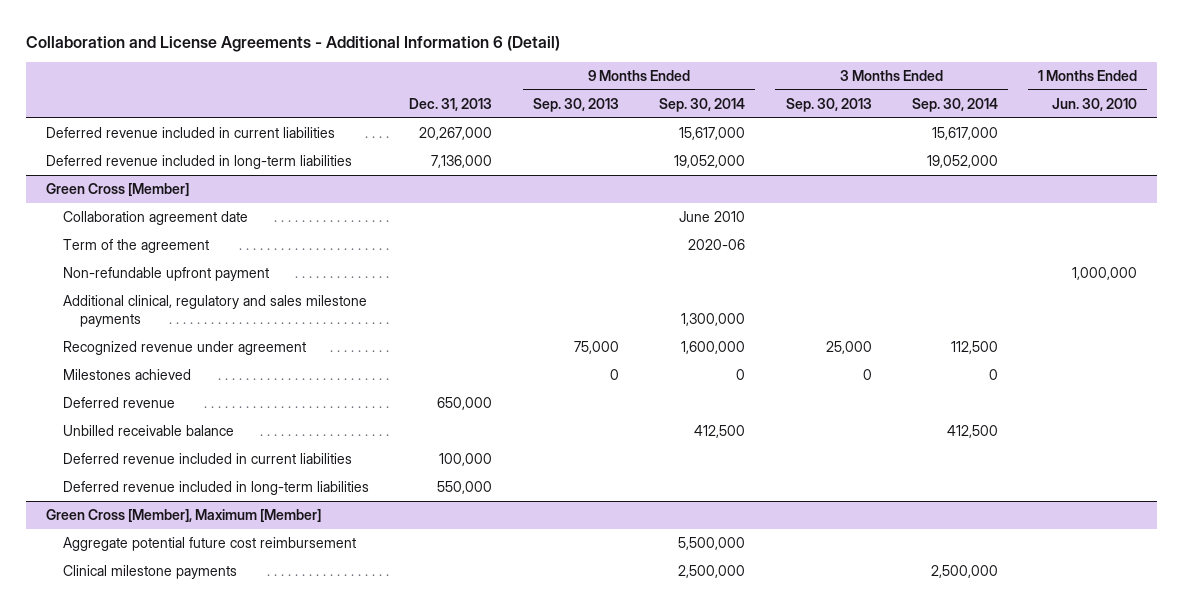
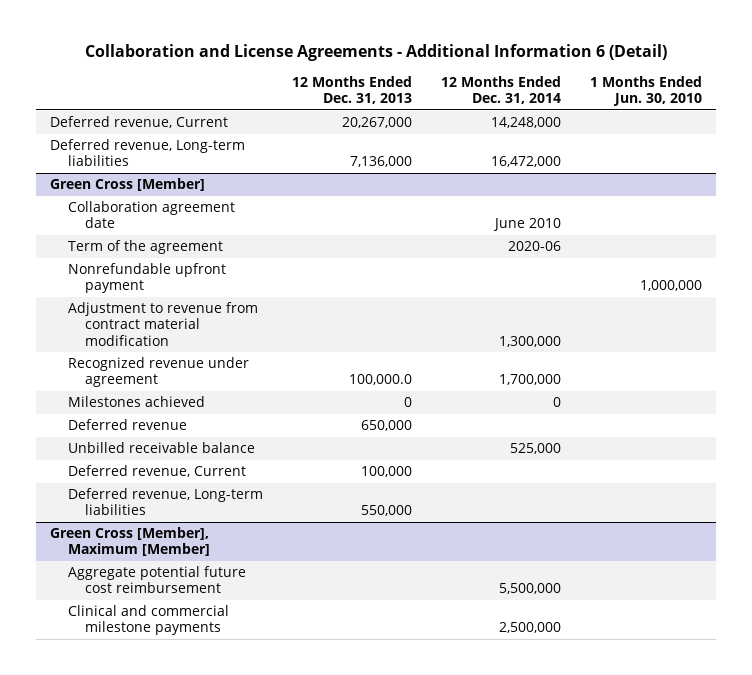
- | Dec. 31, 2013 | 9 Months Ended Sep. 30, 2013 | 9 Months Ended Sep. 30, 2014 | 3 Months Ended Sep. 30, 2013 | 3 Months Ended Sep. 30, 2014 | 1 Months Ended Jun. 30, 2010
+ | 12 Months Ended Dec. 31, 2013 | 12 Months Ended Dec. 31, 2014 | 1 Months Ended Jun. 30, 2010
- Deferred revenue included in current liabilities | 20,267,000 | | 15,617,000 | | 15,617,000 |
- Deferred revenue included in long-term liabilities | 7,136,000 | | 19,052,000 | | 19,052,000 |
+ Deferred revenue, Current | 20,267,000 | 14,248,000 |
+ Deferred revenue, Long-term liabilities | 7,136,000 | 16,472,000 |
@ Green Cross [Member]
- Non-refundable upfront payment | | | | | | 1,000,000
- Additional clinical, regulatory and sales milestone payments | | | 1,300,000 | | |
+ Nonrefundable upfront payment | | | 1,000,000
+ Adjustment to revenue from contract material modification | | 1,300,000 |
- Deferred revenue included in current liabilities | 100,000 | | | | |
- Deferred revenue included in long-term liabilities | 550,000 | | | | |
+ Deferred revenue, Current | 100,000 | |
+ Deferred revenue, Long-term liabilities | 550,000 | |
@ Green Cross [Member], Maximum [Member]
- Clinical milestone payments | | | 2,500,000 | | 2,500,000 |
+ Clinical and commercial milestone payments | | 2,500,000 |

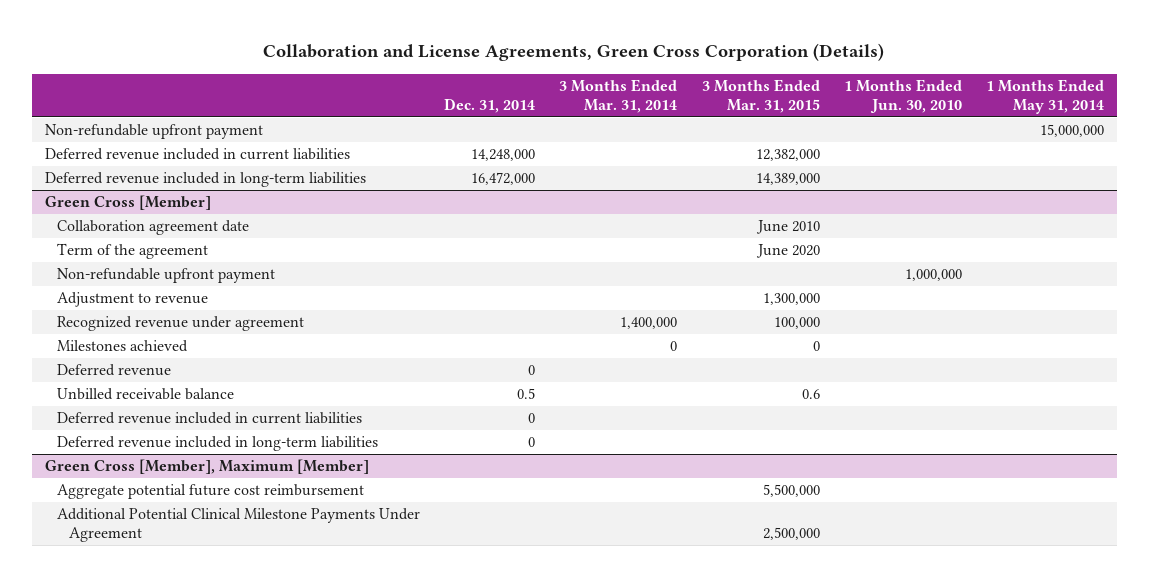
- Collaboration and License Agreements - Additional Information 6 (Detail)
+ Collaboration and License Agreements, Green Cross Corporation (Details)
- | 12 Months Ended Dec. 31, 2013 | 12 Months Ended Dec. 31, 2014 | 1 Months Ended Jun. 30, 2010
+ | Dec. 31, 2014 | 3 Months Ended Mar. 31, 2014 | 3 Months Ended Mar. 31, 2015 | 1 Months Ended Jun. 30, 2010 | 1 Months Ended May 31, 2014
- Deferred revenue, Current | 20,267,000 | 14,248,000 |
- Deferred revenue, Long-term liabilities | 7,136,000 | 16,472,000 |
+ Non-refundable upfront payment | | | | | 15,000,000
+ Deferred revenue included in current liabilities | 14,248,000 | | 12,382,000 | |
+ Deferred revenue included in long-term liabilities | 16,472,000 | | 14,389,000 | |
@ Green Cross [Member]
- Nonrefundable upfront payment | | | 1,000,000
- Adjustment to revenue from contract material modification | | 1,300,000 |
+ Non-refundable upfront payment | | | | 1,000,000 |
+ Adjustment to revenue | | | 1,300,000 | |
- Deferred revenue, Current | 100,000 | |
- Deferred revenue, Long-term liabilities | 550,000 | |
+ Deferred revenue included in current liabilities | 0 | | | |
+ Deferred revenue included in long-term liabilities | 0 | | | |
@ Green Cross [Member], Maximum [Member]
- Clinical and commercial milestone payments | | 2,500,000 |
+ Additional Potential Clinical Milestone Payments Under Agreement | | | 2,500,000 | |

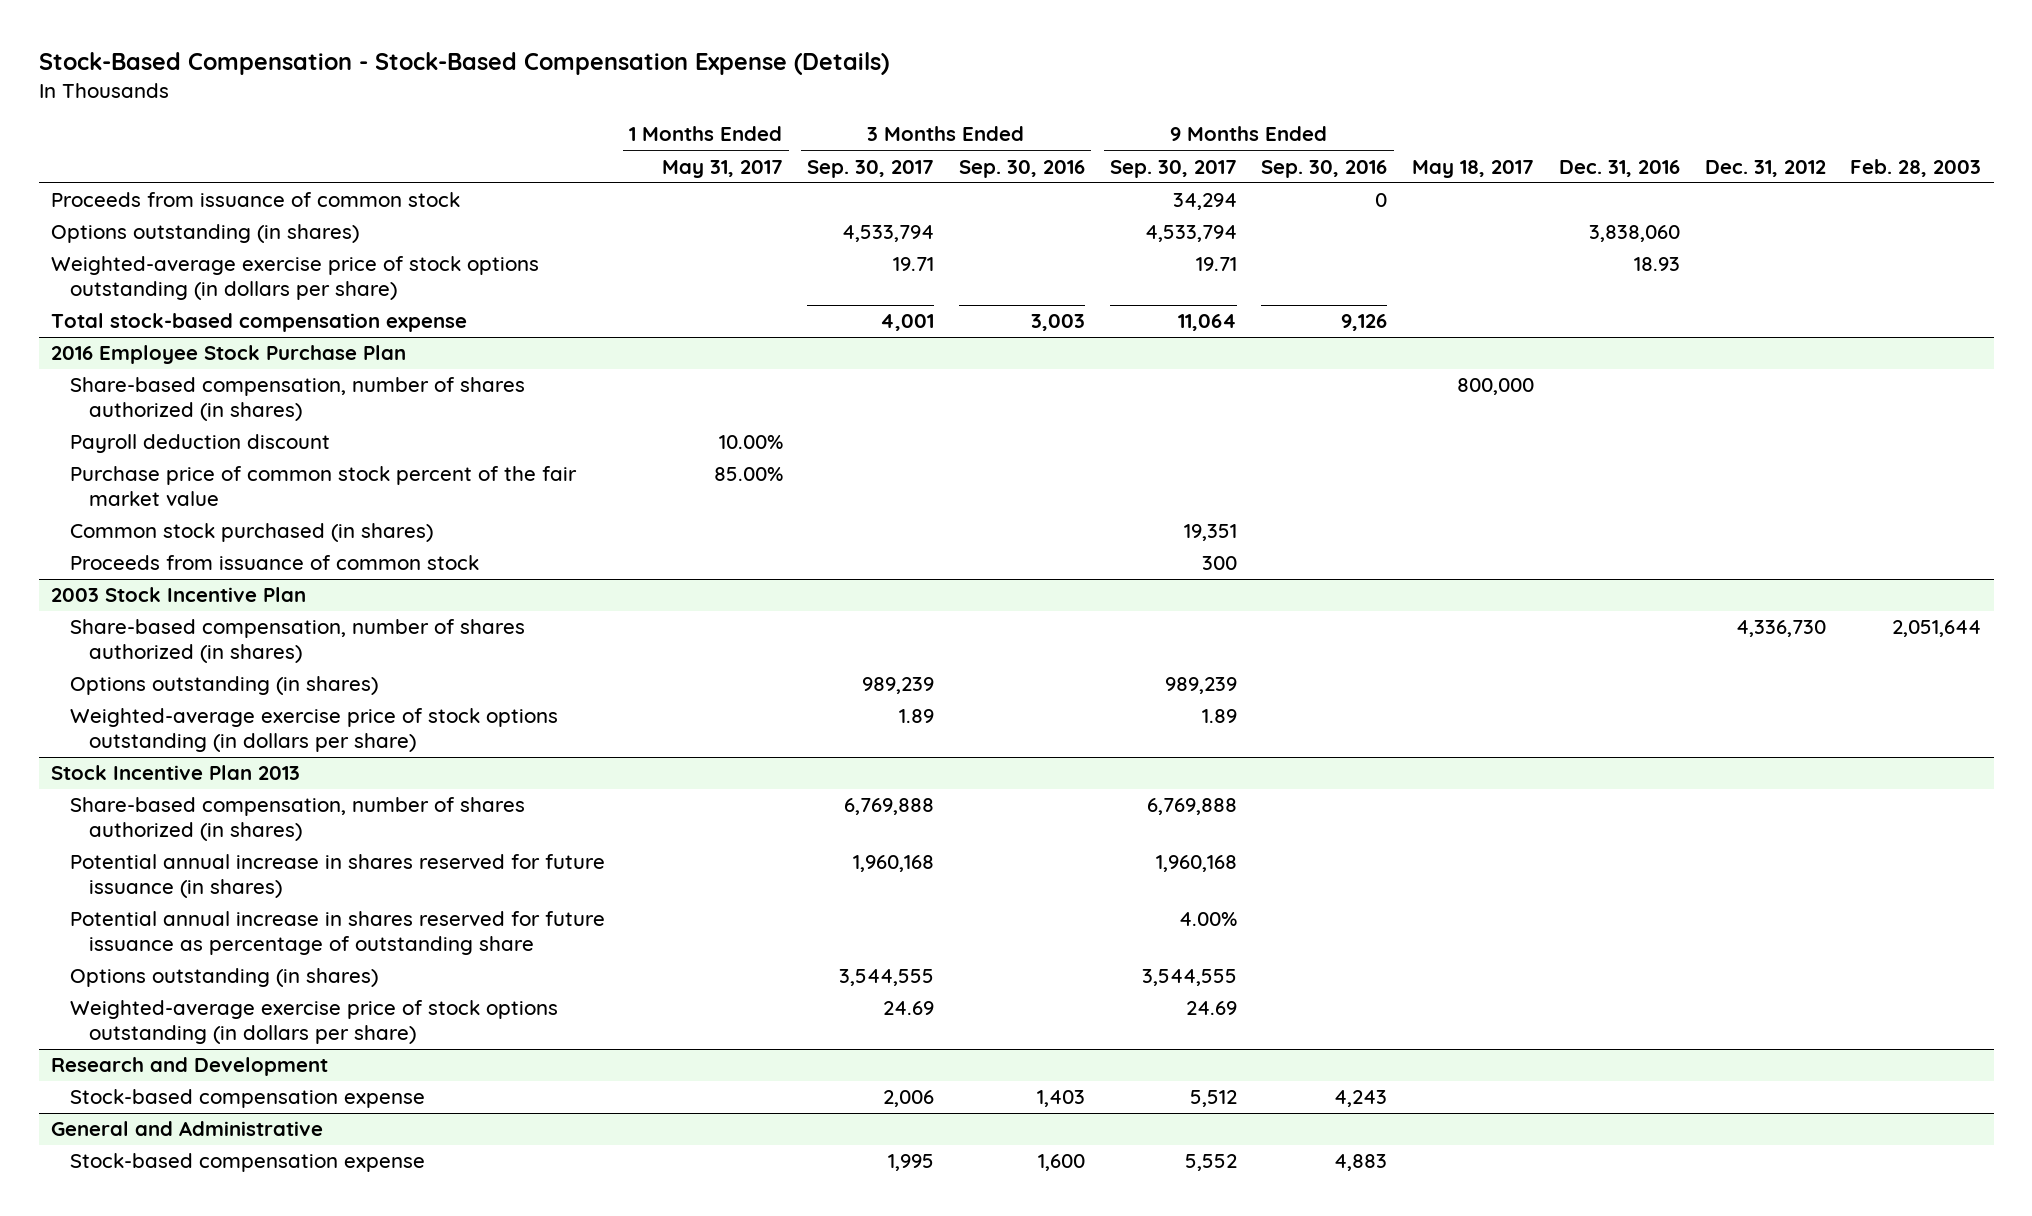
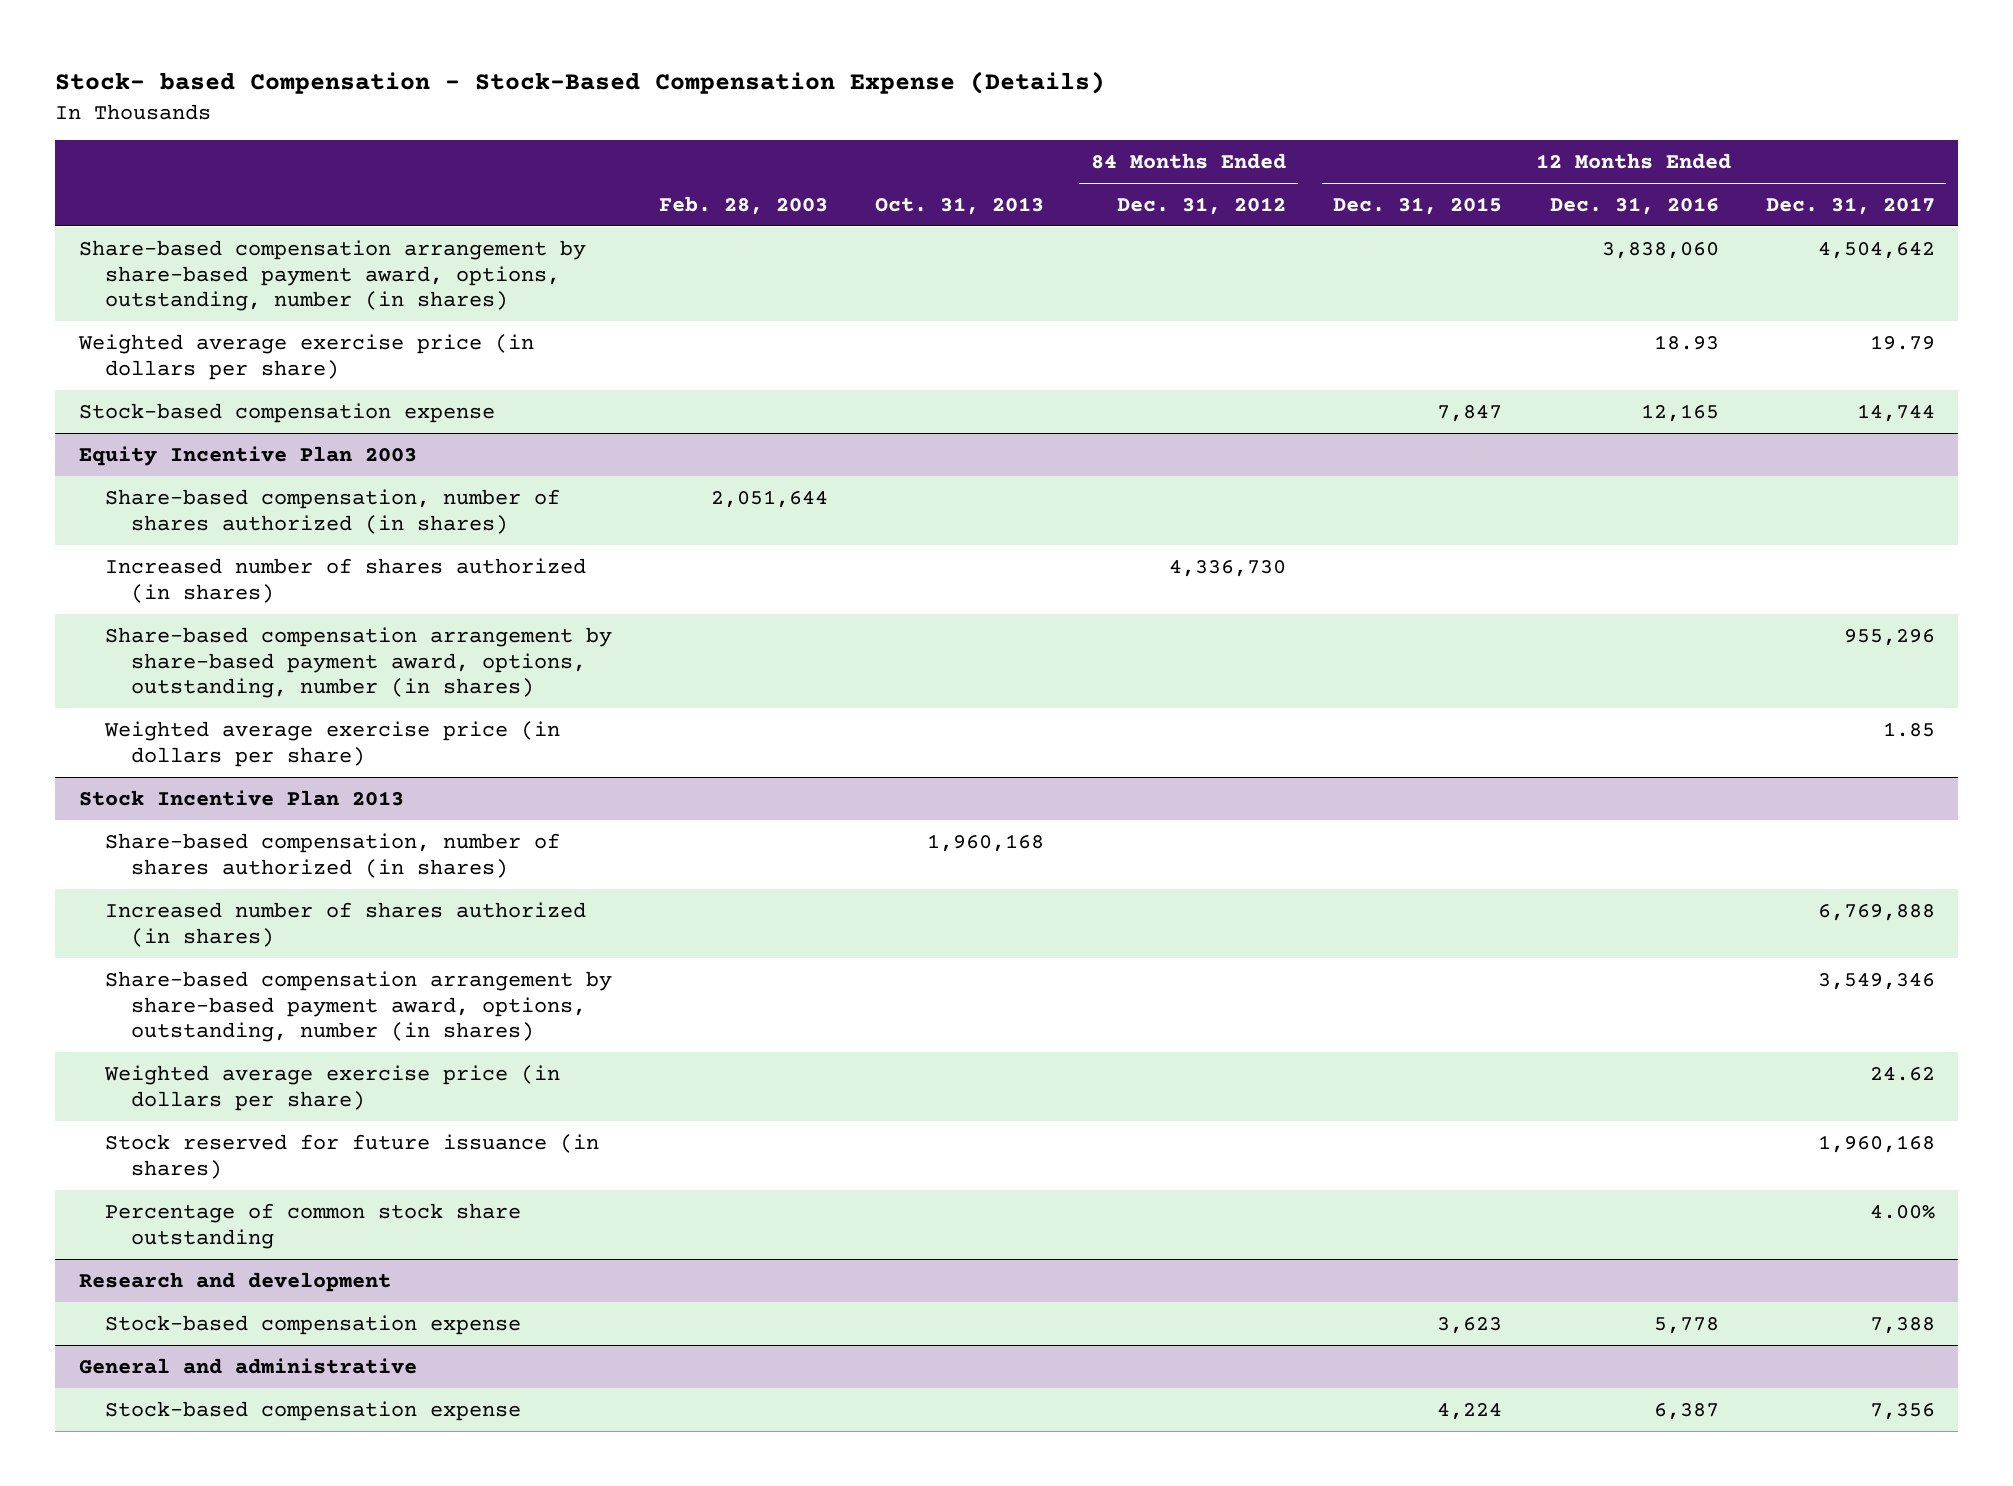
- Stock-Based Compensation - Stock-Based Compensation Expense (Details)
+ Stock- based Compensation - Stock-Based Compensation Expense (Details)
- | 1 Months Ended May 31, 2017 | 3 Months Ended Sep. 30, 2017 | 3 Months Ended Sep. 30, 2016 | 9 Months Ended Sep. 30, 2017 | 9 Months Ended Sep. 30, 2016 | May 18, 2017 | Dec. 31, 2016 | Dec. 31, 2012 | Feb. 28, 2003
+ | Feb. 28, 2003 | Oct. 31, 2013 | 84 Months Ended Dec. 31, 2012 | 12 Months Ended Dec. 31, 2015 | 12 Months Ended Dec. 31, 2016 | 12 Months Ended Dec. 31, 2017
- Proceeds from issuance of common stock | | | | 34,294 | 0 | | | |
- Options outstanding (in shares) | | 4,533,794 | | 4,533,794 | | | 3,838,060 | |
- Weighted-average exercise price of stock options outstanding (in dollars per share) | | 19.71 | | 19.71 | | | 18.93 | |
- Total stock-based compensation expense | | 4,001 | 3,003 | 11,064 | 9,126 | | | |
- 2016 Employee Stock Purchase Plan
- Share-based compensation, number of shares authorized (in shares) | | | | | | 800,000 | | |
- Payroll deduction discount | 10.00% | | | | | | | |
- Purchase price of common stock percent of the fair market value | 85.00% | | | | | | | |
- Common stock purchased (in shares) | | | | 19,351 | | | | |
- Proceeds from issuance of common stock | | | | 300 | | | | |
- 2003 Stock Incentive Plan
+ Share-based compensation arrangement by share-based payment award, options, outstanding, number (in shares) | | | | | 3,838,060 | 4,504,642
+ Weighted average exercise price (in dollars per share) | | | | | 18.93 | 19.79
+ Stock-based compensation expense | | | | 7,847 | 12,165 | 14,744
+ Equity Incentive Plan 2003
- Options outstanding (in shares) | | 989,239 | | 989,239 | | | | |
- Weighted-average exercise price of stock options outstanding (in dollars per share) | | 1.89 | | 1.89 | | | | |
+ Increased number of shares authorized (in shares) | | | 4,336,730 | | |
+ Share-based compensation arrangement by share-based payment award, options, outstanding, number (in shares) | | | | | | 955,296
+ Weighted average exercise price (in dollars per share) | | | | | | 1.85
@ Stock Incentive Plan 2013
- Potential annual increase in shares reserved for future issuance (in shares) | | 1,960,168 | | 1,960,168 | | | | |
- Potential annual increase in shares reserved for future issuance as percentage of outstanding share | | | | 4.00% | | | | |
- Options outstanding (in shares) | | 3,544,555 | | 3,544,555 | | | | |
- Weighted-average exercise price of stock options outstanding (in dollars per share) | | 24.69 | | 24.69 | | | | |
- Research and Development
@ Stock Incentive Plan 2013
+ Increased number of shares authorized (in shares) | | | | | | 6,769,888
+ Share-based compensation arrangement by share-based payment award, options, outstanding, number (in shares) | | | | | | 3,549,346
+ Weighted average exercise price (in dollars per share) | | | | | | 24.62
+ Stock reserved for future issuance (in shares) | | | | | | 1,960,168
+ Percentage of common stock share outstanding | | | | | | 4.00%
+ Research and development
- General and Administrative
+ General and administrative

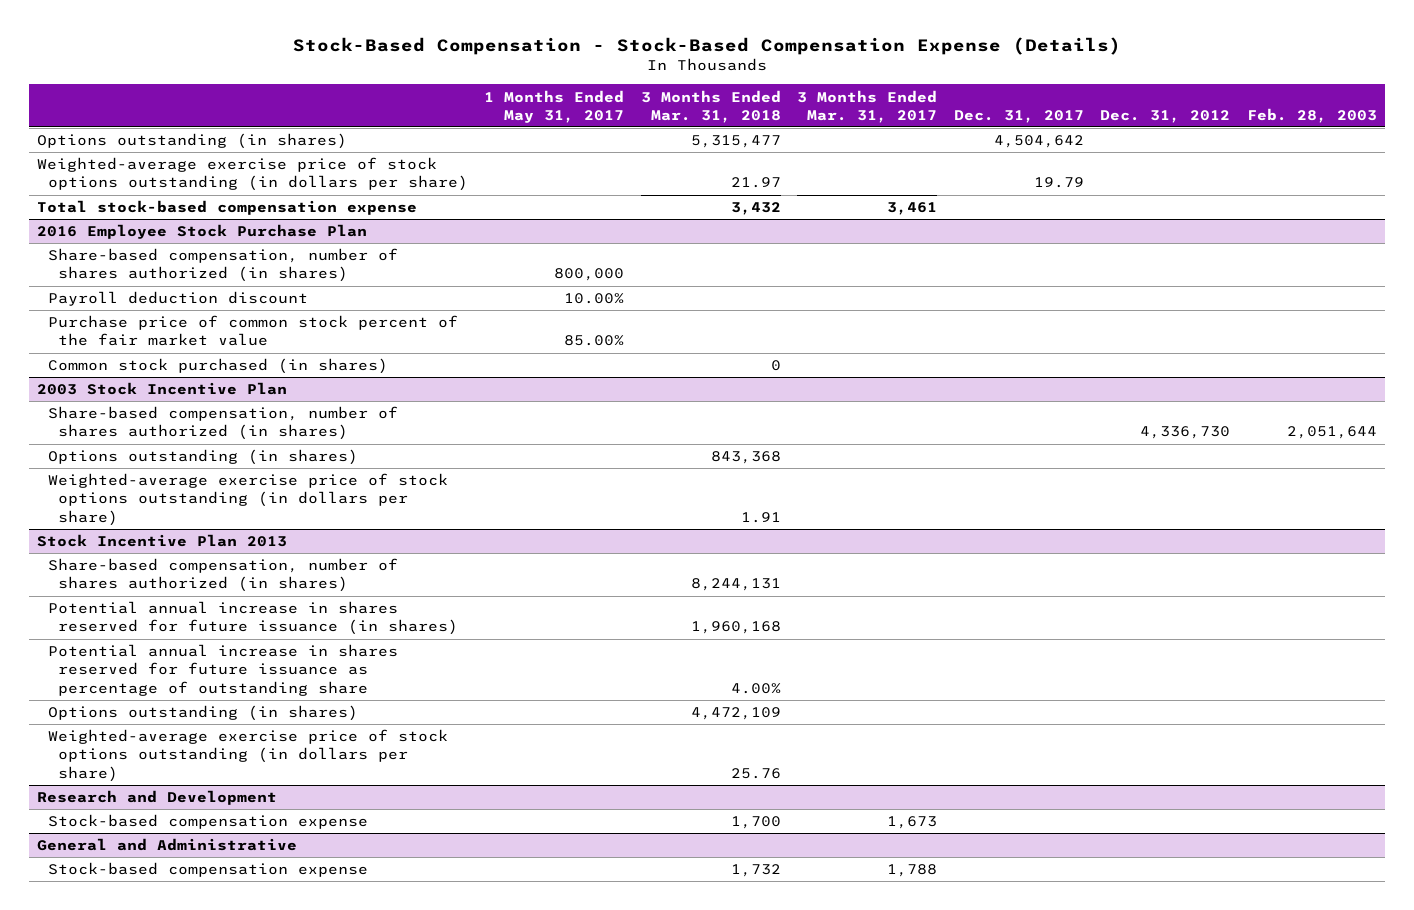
- Stock- based Compensation - Stock-Based Compensation Expense (Details)
+ Stock-Based Compensation - Stock-Based Compensation Expense (Details)
- | Feb. 28, 2003 | Oct. 31, 2013 | 84 Months Ended Dec. 31, 2012 | 12 Months Ended Dec. 31, 2015 | 12 Months Ended Dec. 31, 2016 | 12 Months Ended Dec. 31, 2017
+ | 1 Months Ended May 31, 2017 | 3 Months Ended Mar. 31, 2018 | 3 Months Ended Mar. 31, 2017 | Dec. 31, 2017 | Dec. 31, 2012 | Feb. 28, 2003
- Share-based compensation arrangement by share-based payment award, options, outstanding, number (in shares) | | | | | 3,838,060 | 4,504,642
- Weighted average exercise price (in dollars per share) | | | | | 18.93 | 19.79
- Stock-based compensation expense | | | | 7,847 | 12,165 | 14,744
- Equity Incentive Plan 2003
+ Options outstanding (in shares) | | 5,315,477 | | 4,504,642 | |
+ Weighted-average exercise price of stock options outstanding (in dollars per share) | | 21.97 | | 19.79 | |
+ Total stock-based compensation expense | | 3,432 | 3,461 | | |
+ 2016 Employee Stock Purchase Plan
+ Share-based compensation, number of shares authorized (in shares) | 800,000 | | | | |
+ Payroll deduction discount | 10.00% | | | | |
+ Purchase price of common stock percent of the fair market value | 85.00% | | | | |
+ Common stock purchased (in shares) | | 0 | | | |
+ 2003 Stock Incentive Plan
- Increased number of shares authorized (in shares) | | | 4,336,730 | | |
- Share-based compensation arrangement by share-based payment award, options, outstanding, number (in shares) | | | | | | 955,296
- Weighted average exercise price (in dollars per share) | | | | | | 1.85
+ Options outstanding (in shares) | | 843,368 | | | |
+ Weighted-average exercise price of stock options outstanding (in dollars per share) | | 1.91 | | | |
@ Stock Incentive Plan 2013
- Increased number of shares authorized (in shares) | | | | | | 6,769,888
- Share-based compensation arrangement by share-based payment award, options, outstanding, number (in shares) | | | | | | 3,549,346
- Weighted average exercise price (in dollars per share) | | | | | | 24.62
- Stock reserved for future issuance (in shares) | | | | | | 1,960,168
- Percentage of common stock share outstanding | | | | | | 4.00%
- Research and development
@ Stock Incentive Plan 2013
+ Potential annual increase in shares reserved for future issuance (in shares) | | 1,960,168 | | | |
+ Potential annual increase in shares reserved for future issuance as percentage of outstanding share | | 4.00% | | | |
+ Options outstanding (in shares) | | 4,472,109 | | | |
+ Weighted-average exercise price of stock options outstanding (in dollars per share) | | 25.76 | | | |
+ Research and Development
- General and administrative
+ General and Administrative

